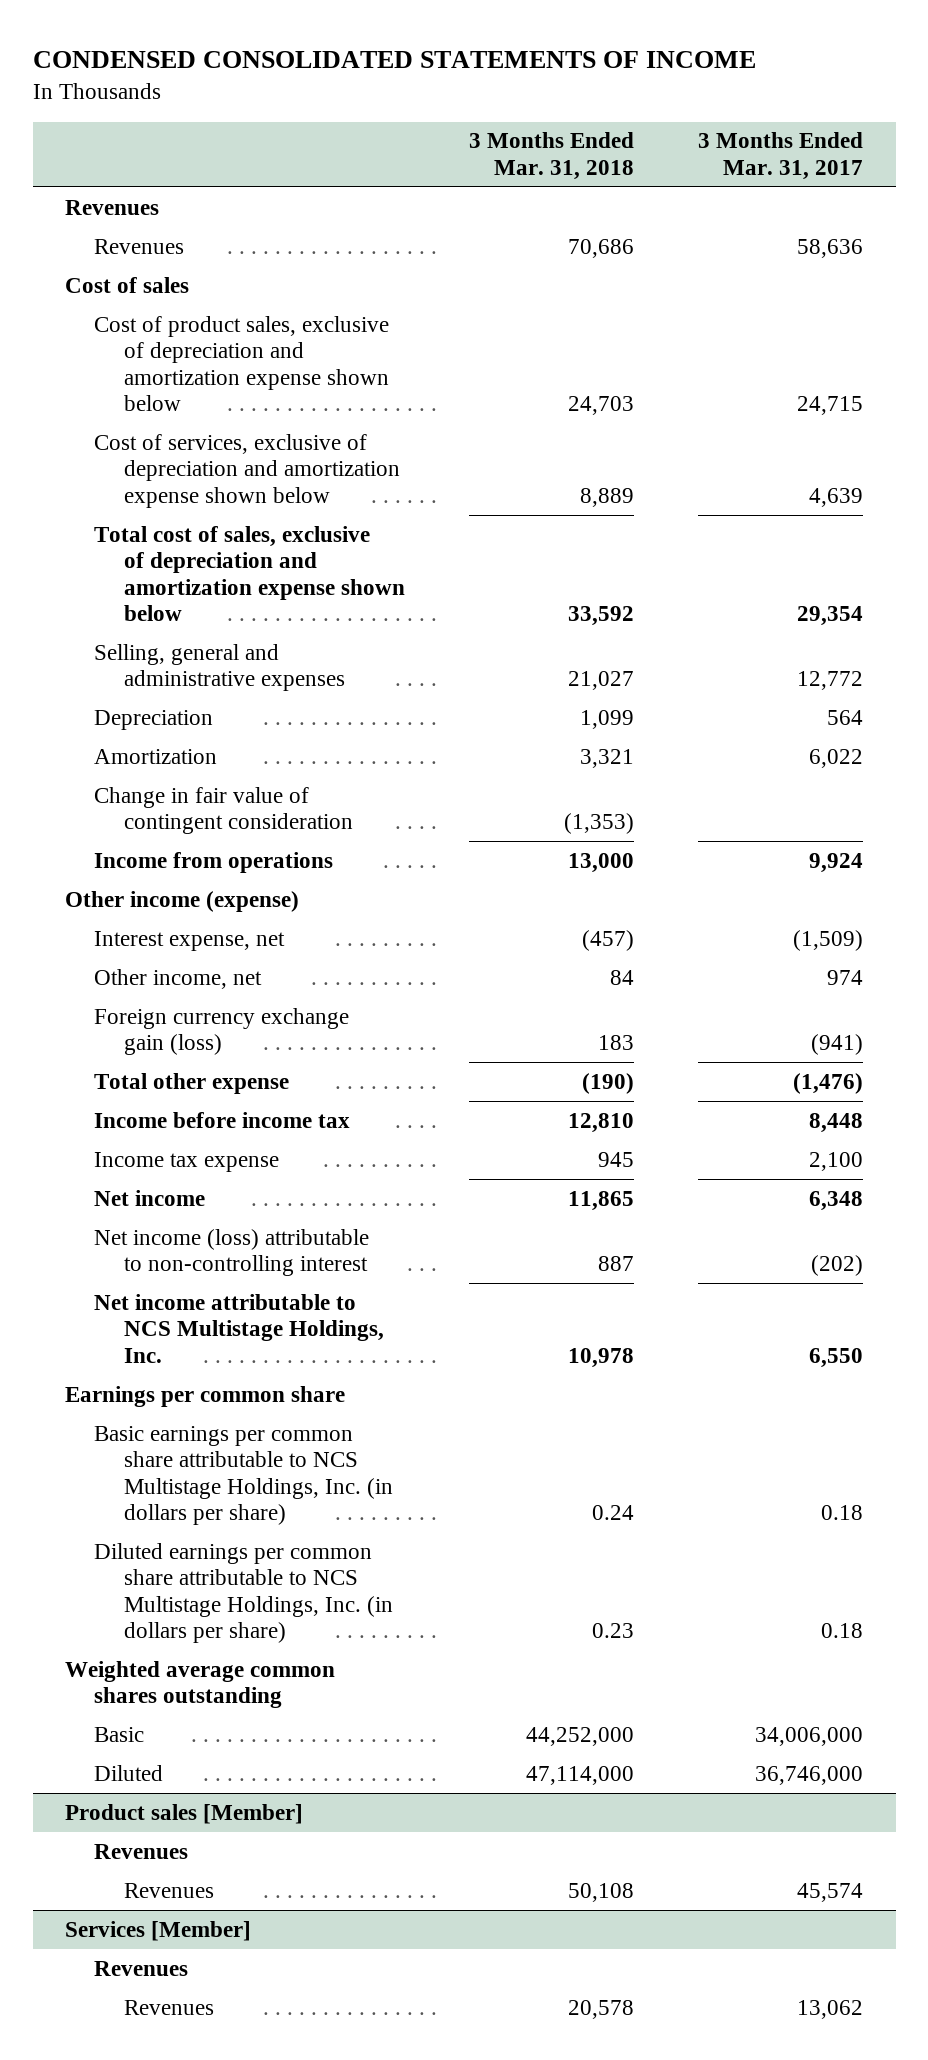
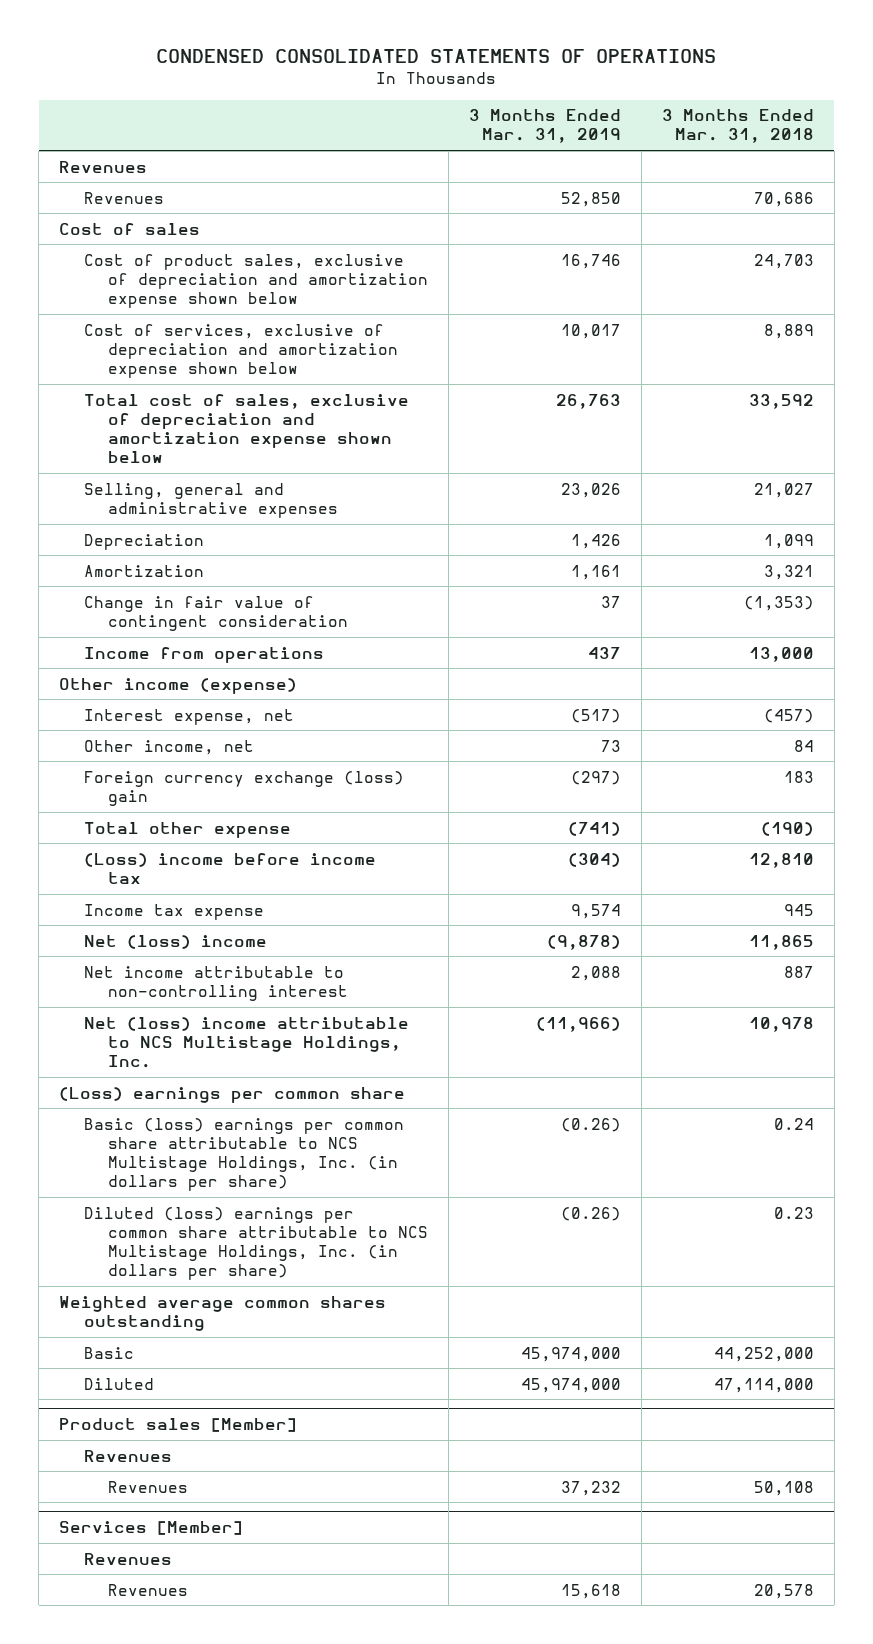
- CONDENSED CONSOLIDATED STATEMENTS OF INCOME
+ CONDENSED CONSOLIDATED STATEMENTS OF OPERATIONS
- | 3 Months Ended Mar. 31, 2018 | 3 Months Ended Mar. 31, 2017
+ | 3 Months Ended Mar. 31, 2019 | 3 Months Ended Mar. 31, 2018
- Foreign currency exchange gain (loss) | 183 | (941)
+ Foreign currency exchange (loss) gain | (297) | 183
- Income before income tax | 12,810 | 8,448
+ (Loss) income before income tax | (304) | 12,810
- Net income | 11,865 | 6,348
- Net income (loss) attributable to non-controlling interest | 887 | (202)
- Net income attributable to NCS Multistage Holdings, Inc. | 10,978 | 6,550
- Earnings per common share
- Basic earnings per common share attributable to NCS Multistage Holdings, Inc. (in dollars per share) | 0.24 | 0.18
- Diluted earnings per common share attributable to NCS Multistage Holdings, Inc. (in dollars per share) | 0.23 | 0.18
+ Net (loss) income | (9,878) | 11,865
+ Net income attributable to non-controlling interest | 2,088 | 887
+ Net (loss) income attributable to NCS Multistage Holdings, Inc. | (11,966) | 10,978
+ (Loss) earnings per common share
+ Basic (loss) earnings per common share attributable to NCS Multistage Holdings, Inc. (in dollars per share) | (0.26) | 0.24
+ Diluted (loss) earnings per common share attributable to NCS Multistage Holdings, Inc. (in dollars per share) | (0.26) | 0.23

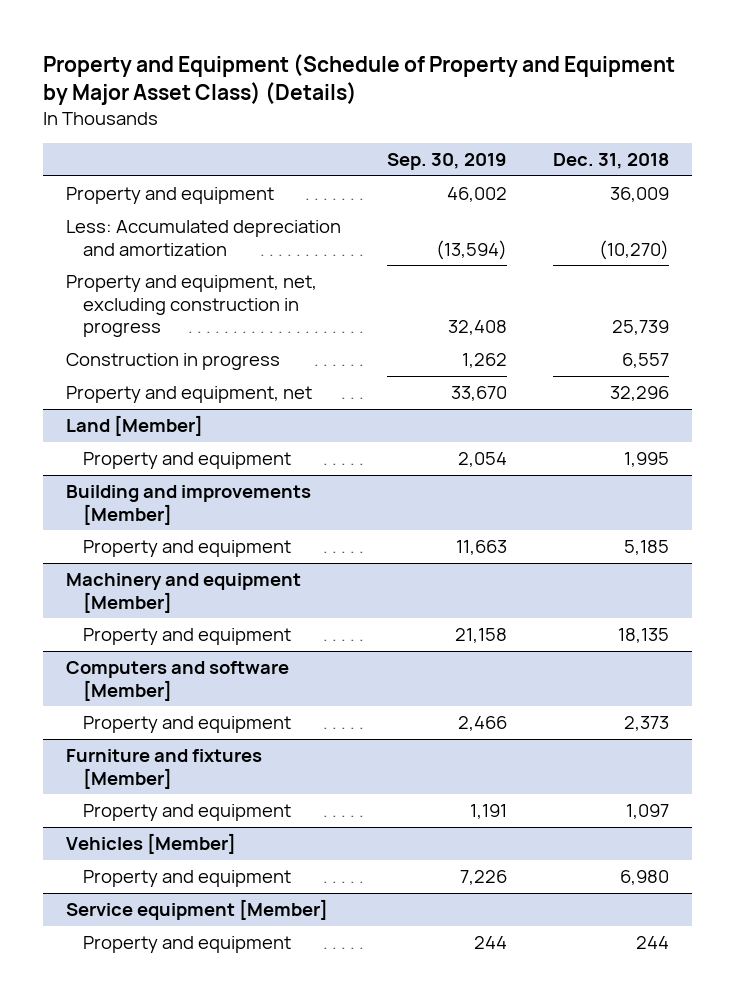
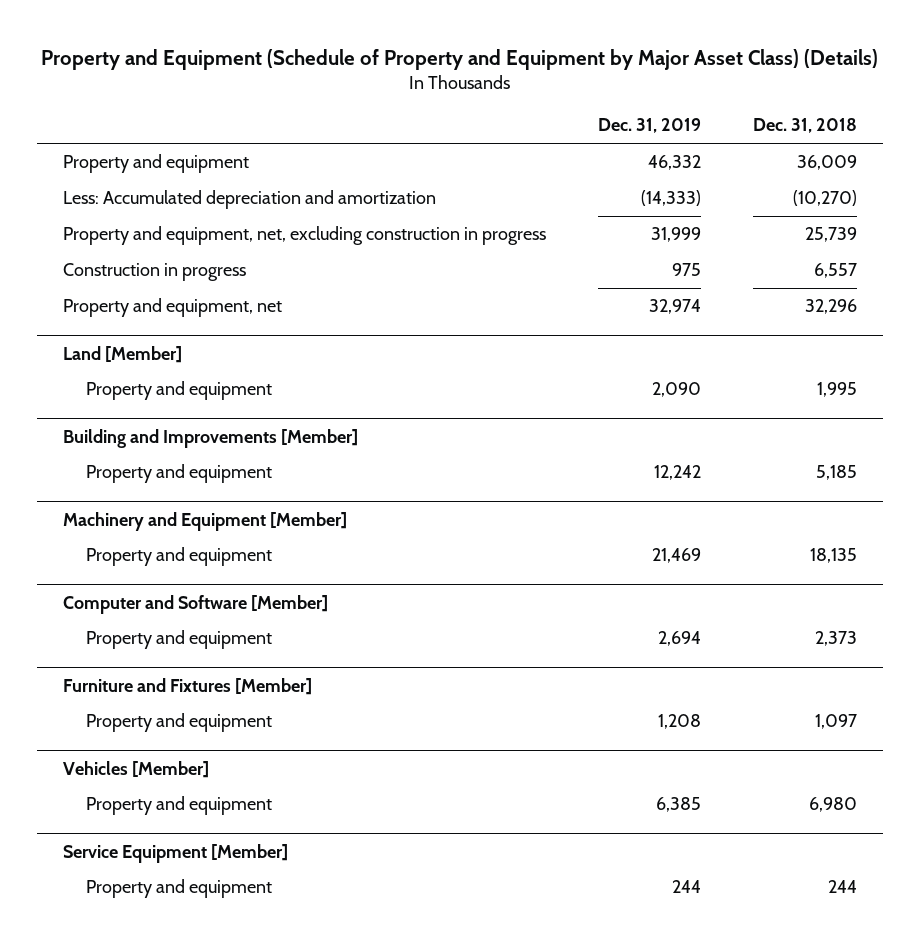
- | Sep. 30, 2019 | Dec. 31, 2018
+ | Dec. 31, 2019 | Dec. 31, 2018
- Building and improvements [Member]
+ Building and Improvements [Member]
- Machinery and equipment [Member]
+ Machinery and Equipment [Member]
- Computers and software [Member]
+ Computer and Software [Member]
- Furniture and fixtures [Member]
+ Furniture and Fixtures [Member]
- Service equipment [Member]
+ Service Equipment [Member]

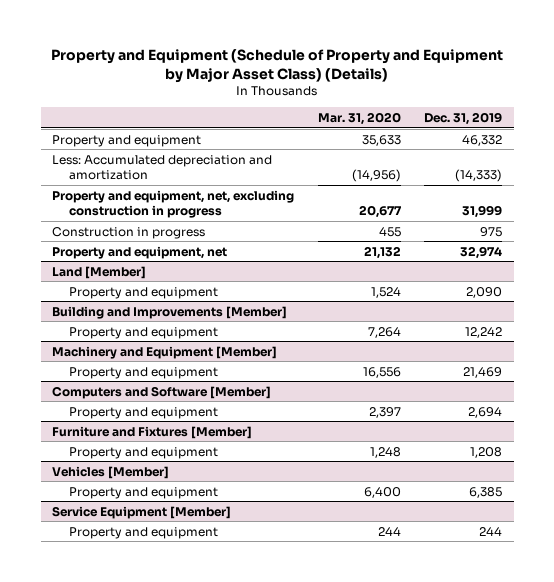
- | Dec. 31, 2019 | Dec. 31, 2018
+ | Mar. 31, 2020 | Dec. 31, 2019
- Computer and Software [Member]
+ Computers and Software [Member]

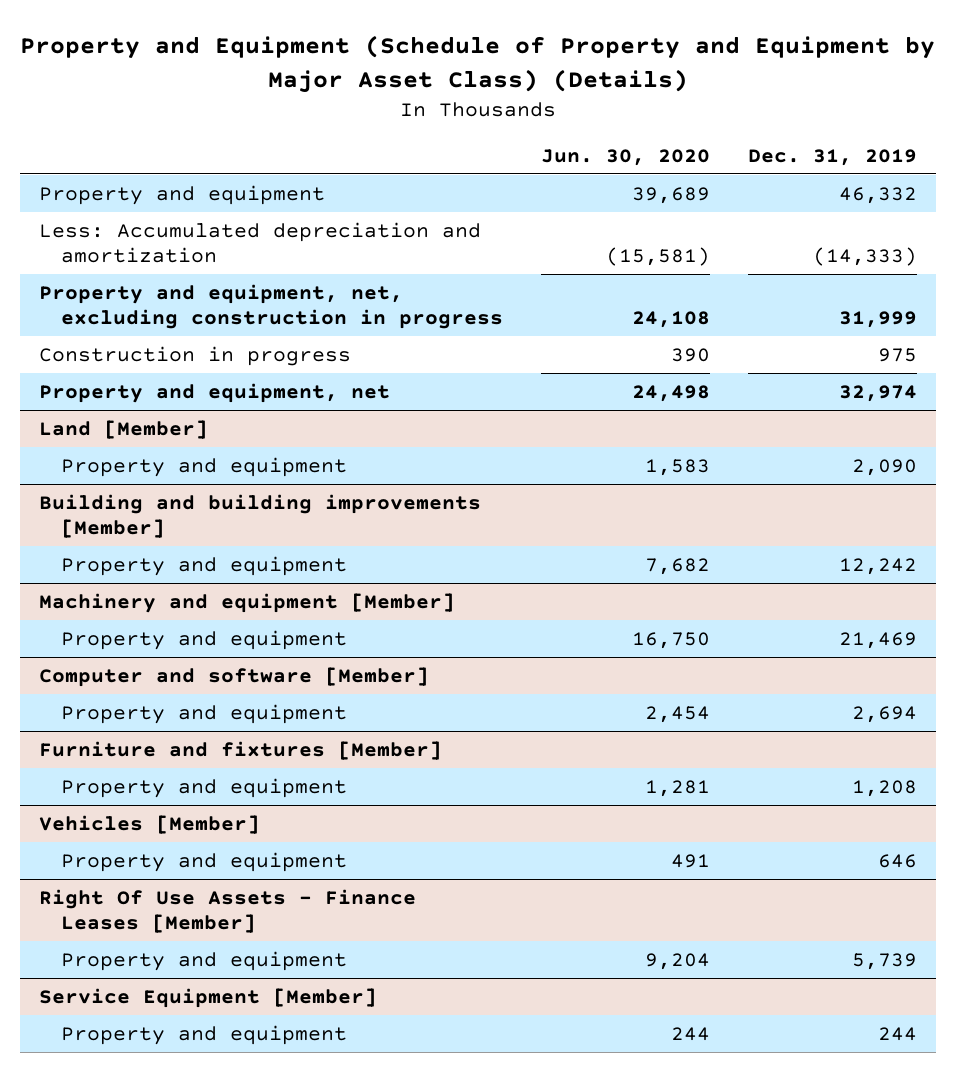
- | Mar. 31, 2020 | Dec. 31, 2019
+ | Jun. 30, 2020 | Dec. 31, 2019
- Building and Improvements [Member]
+ Building and building improvements [Member]
- Machinery and Equipment [Member]
+ Machinery and equipment [Member]
- Computers and Software [Member]
+ Computer and software [Member]
- Furniture and Fixtures [Member]
+ Furniture and fixtures [Member]
@ Vehicles [Member]
- Property and equipment | 6,400 | 6,385
+ Property and equipment | 491 | 646
+ Right Of Use Assets - Finance Leases [Member]
+ Property and equipment | 9,204 | 5,739

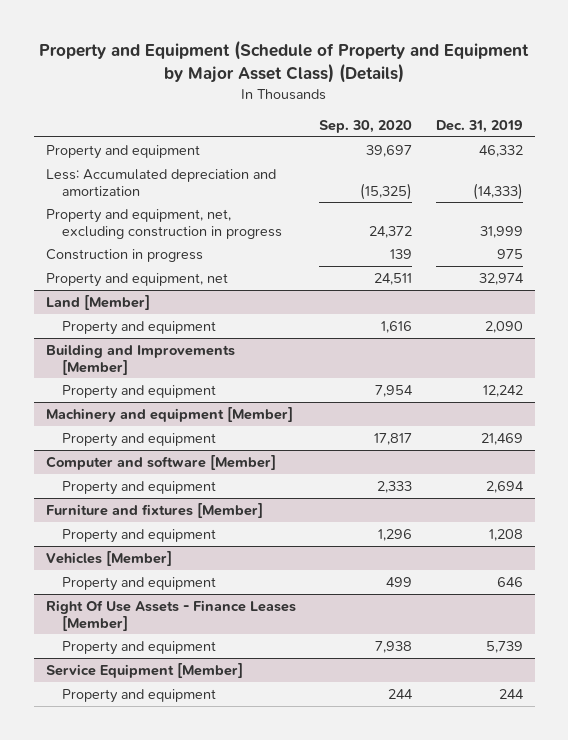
- | Jun. 30, 2020 | Dec. 31, 2019
+ | Sep. 30, 2020 | Dec. 31, 2019
- Building and building improvements [Member]
+ Building and Improvements [Member]

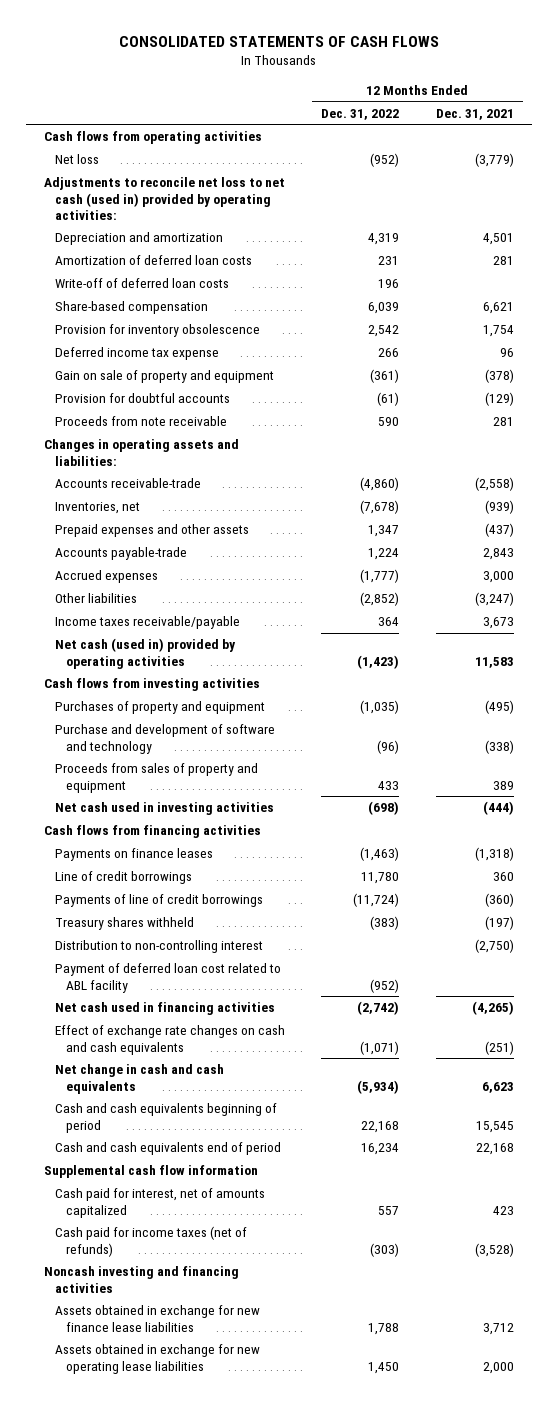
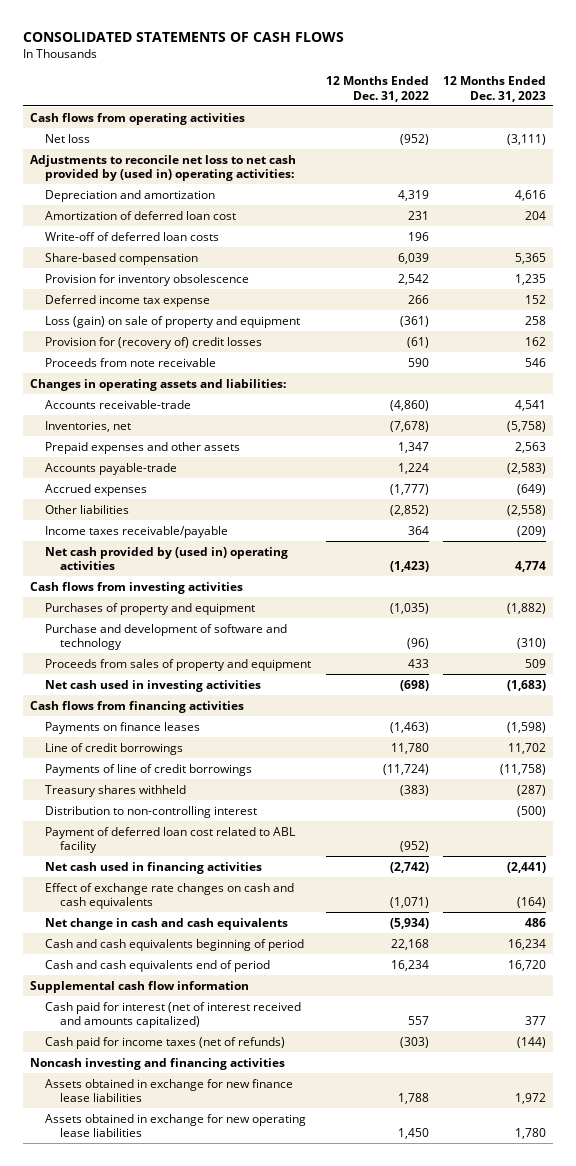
- | 12 Months Ended Dec. 31, 2022 | 12 Months Ended Dec. 31, 2021
+ | 12 Months Ended Dec. 31, 2022 | 12 Months Ended Dec. 31, 2023
- Adjustments to reconcile net loss to net cash (used in) provided by operating activities:
+ Adjustments to reconcile net loss to net cash provided by (used in) operating activities:
- Amortization of deferred loan costs | 231 | 281
+ Amortization of deferred loan cost | 231 | 204
- Gain on sale of property and equipment | (361) | (378)
- Provision for doubtful accounts | (61) | (129)
+ Loss (gain) on sale of property and equipment | (361) | 258
+ Provision for (recovery of) credit losses | (61) | 162
- Net cash (used in) provided by operating activities | (1,423) | 11,583
+ Net cash provided by (used in) operating activities | (1,423) | 4,774
- Cash paid for interest, net of amounts capitalized | 557 | 423
+ Cash paid for interest (net of interest received and amounts capitalized) | 557 | 377

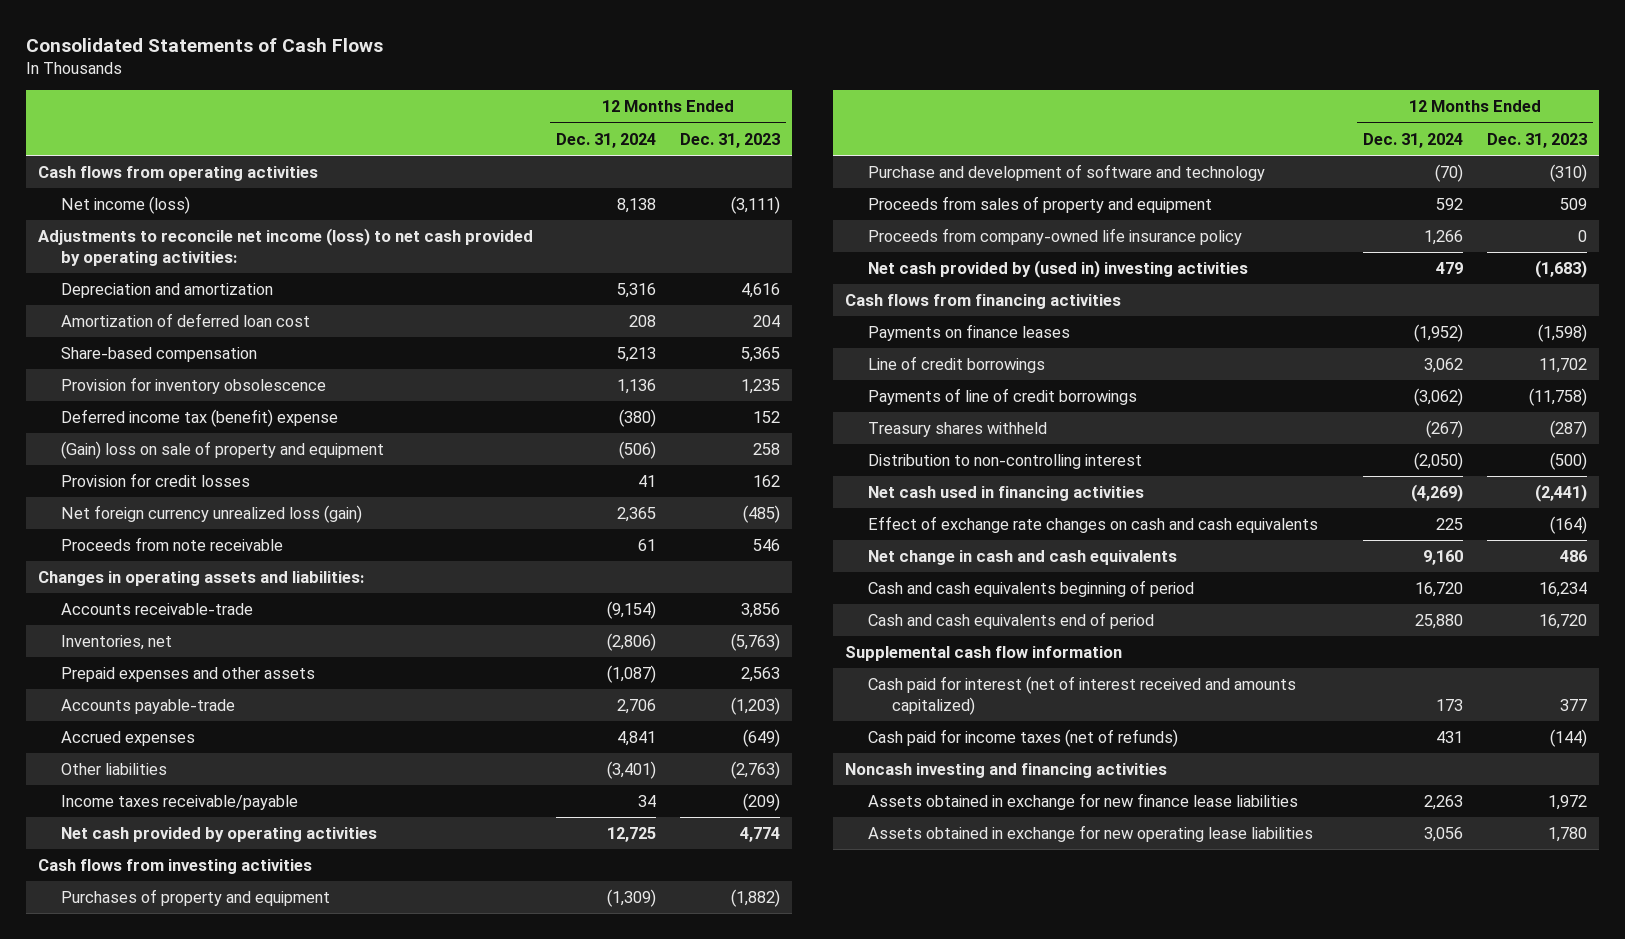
- CONSOLIDATED STATEMENTS OF CASH FLOWS
+ Consolidated Statements of Cash Flows
- | 12 Months Ended Dec. 31, 2022 | 12 Months Ended Dec. 31, 2023
+ | 12 Months Ended Dec. 31, 2024 | 12 Months Ended Dec. 31, 2023
- Net loss | (952) | (3,111)
- Adjustments to reconcile net loss to net cash provided by (used in) operating activities:
+ Net income (loss) | 8,138 | (3,111)
+ Adjustments to reconcile net income (loss) to net cash provided by operating activities:
- Write-off of deferred loan costs | 196 |
- Deferred income tax expense | 266 | 152
- Loss (gain) on sale of property and equipment | (361) | 258
- Provision for (recovery of) credit losses | (61) | 162
+ Deferred income tax (benefit) expense | (380) | 152
+ (Gain) loss on sale of property and equipment | (506) | 258
+ Provision for credit losses | 41 | 162
+ Net foreign currency unrealized loss (gain) | 2,365 | (485)
- Accounts receivable-trade | (4,860) | 4,541
- Inventories, net | (7,678) | (5,758)
+ Accounts receivable-trade | (9,154) | 3,856
+ Inventories, net | (2,806) | (5,763)
- Accounts payable-trade | 1,224 | (2,583)
+ Accounts payable-trade | 2,706 | (1,203)
- Other liabilities | (2,852) | (2,558)
+ Other liabilities | (3,401) | (2,763)
- Net cash provided by (used in) operating activities | (1,423) | 4,774
+ Net cash provided by operating activities | 12,725 | 4,774
- Net cash used in investing activities | (698) | (1,683)
+ Proceeds from company-owned life insurance policy | 1,266 | 0
+ Net cash provided by (used in) investing activities | 479 | (1,683)
- Payment of deferred loan cost related to ABL facility | (952) |

